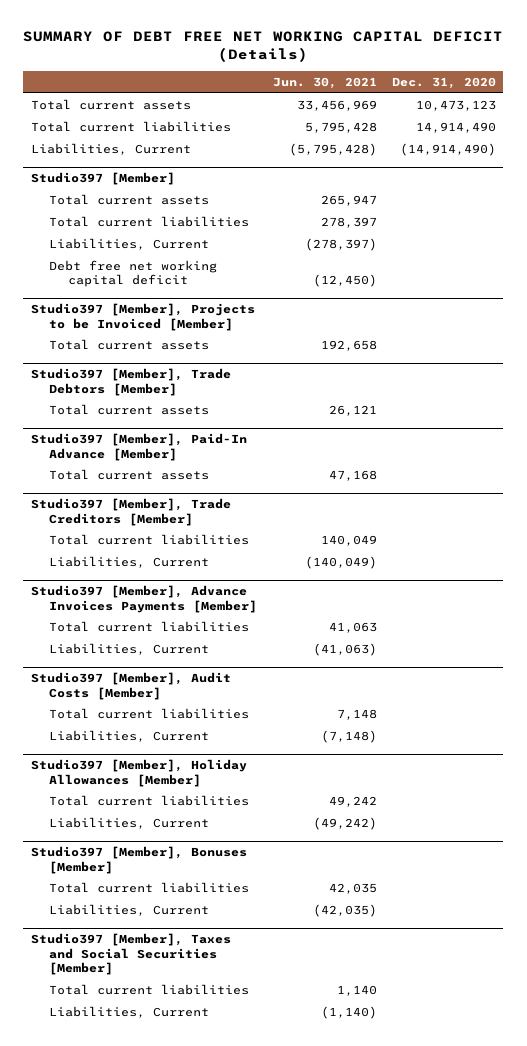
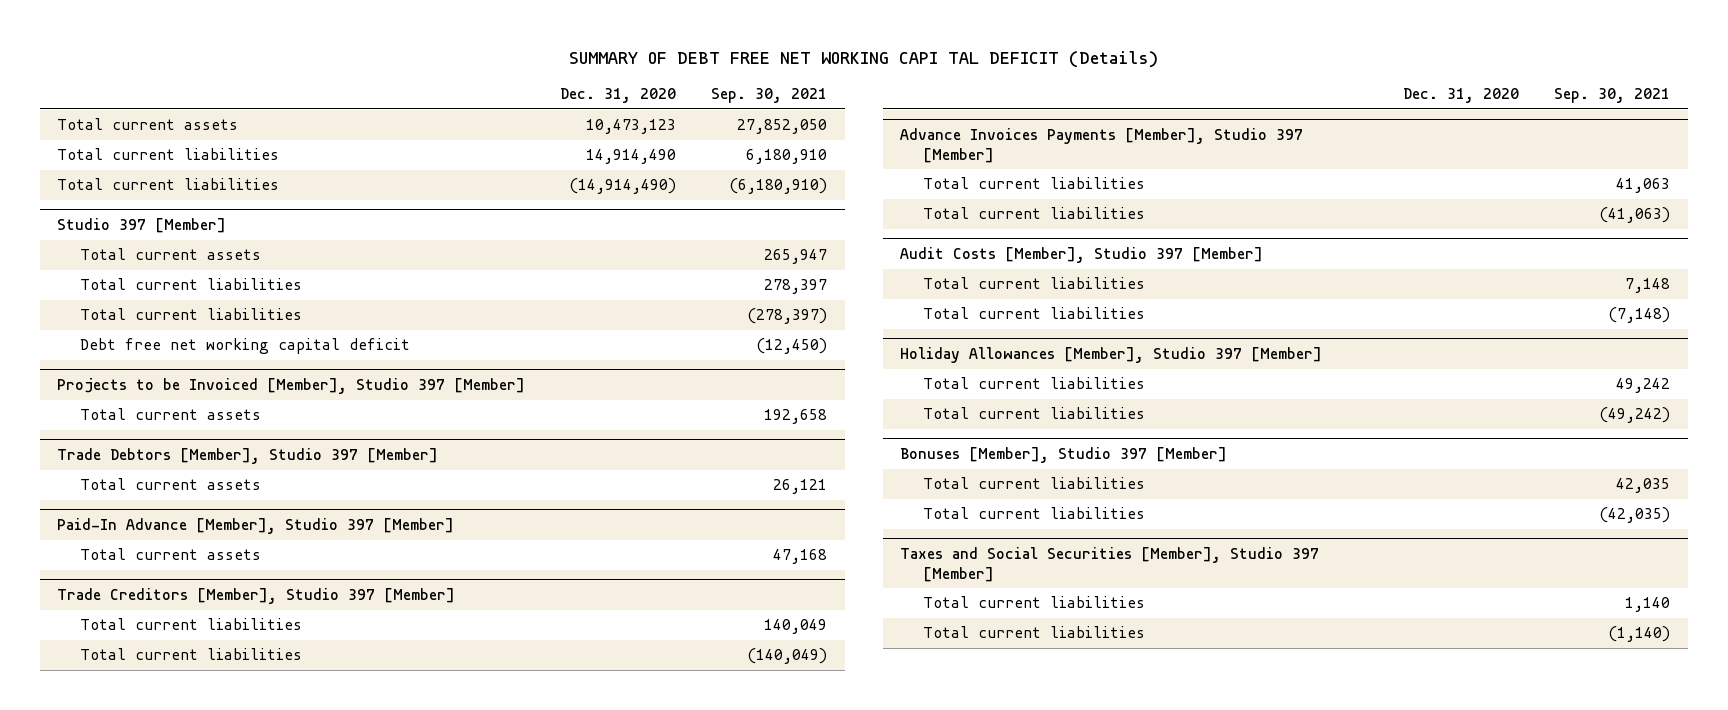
- SUMMARY OF DEBT FREE NET WORKING CAPITAL DEFICIT (Details)
+ SUMMARY OF DEBT FREE NET WORKING CAPI TAL DEFICIT (Details)
- | Jun. 30, 2021 | Dec. 31, 2020
+ | Dec. 31, 2020 | Sep. 30, 2021
- Liabilities, Current | (5,795,428) | (14,914,490)
- Studio397 [Member]
+ Total current liabilities | (14,914,490) | (6,180,910)
+ Studio 397 [Member]
- Liabilities, Current | (278,397) |
+ Total current liabilities | | (278,397)
- Studio397 [Member], Projects to be Invoiced [Member]
+ Projects to be Invoiced [Member], Studio 397 [Member]
- Studio397 [Member], Trade Debtors [Member]
- Total current assets | 26,121 |
- Studio397 [Member], Paid-In Advance [Member]
+ Trade Debtors [Member], Studio 397 [Member]
+ Total current assets | | 26,121
+ Paid-In Advance [Member], Studio 397 [Member]
- Studio397 [Member], Trade Creditors [Member]
- Total current liabilities | 140,049 |
- Liabilities, Current | (140,049) |
- Studio397 [Member], Advance Invoices Payments [Member]
+ Trade Creditors [Member], Studio 397 [Member]
+ Total current liabilities | | 140,049
+ Total current liabilities | | (140,049)
+ Advance Invoices Payments [Member], Studio 397 [Member]
- Liabilities, Current | (41,063) |
- Studio397 [Member], Audit Costs [Member]
- Total current liabilities | 7,148 |
- Liabilities, Current | (7,148) |
- Studio397 [Member], Holiday Allowances [Member]
- Total current liabilities | 49,242 |
- Liabilities, Current | (49,242) |
- Studio397 [Member], Bonuses [Member]
- Total current liabilities | 42,035 |
- Liabilities, Current | (42,035) |
- Studio397 [Member], Taxes and Social Securities [Member]
+ Total current liabilities | | (41,063)
+ Audit Costs [Member], Studio 397 [Member]
+ Total current liabilities | | 7,148
+ Total current liabilities | | (7,148)
+ Holiday Allowances [Member], Studio 397 [Member]
+ Total current liabilities | | 49,242
+ Total current liabilities | | (49,242)
+ Bonuses [Member], Studio 397 [Member]
+ Total current liabilities | | 42,035
+ Total current liabilities | | (42,035)
+ Taxes and Social Securities [Member], Studio 397 [Member]
- Liabilities, Current | (1,140) |
+ Total current liabilities | | (1,140)

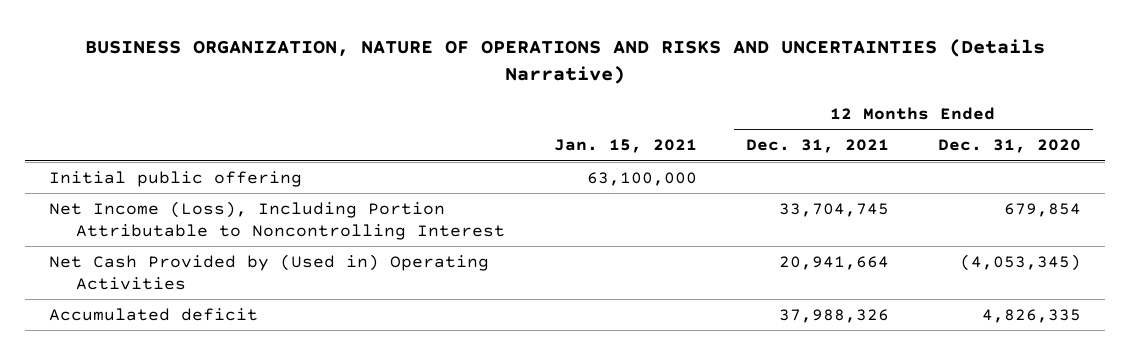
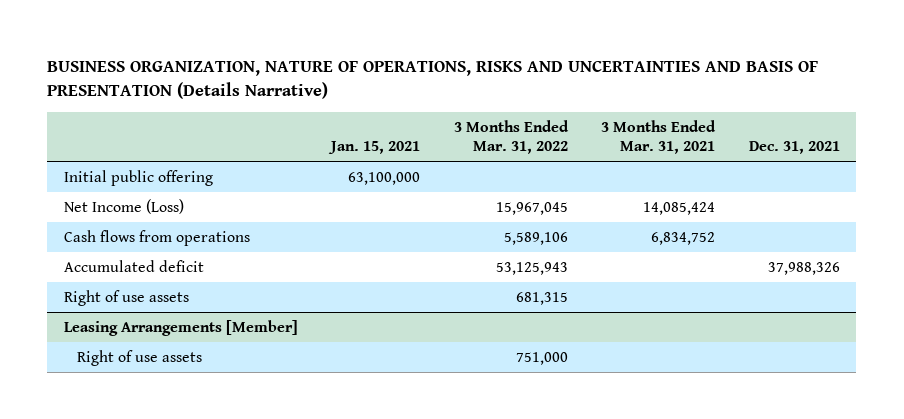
- BUSINESS ORGANIZATION, NATURE OF OPERATIONS AND RISKS AND UNCERTAINTIES (Details Narrative)
+ BUSINESS ORGANIZATION, NATURE OF OPERATIONS, RISKS AND UNCERTAINTIES AND BASIS OF PRESENTATION (Details Narrative)
- | Jan. 15, 2021 | 12 Months Ended Dec. 31, 2021 | 12 Months Ended Dec. 31, 2020
+ | Jan. 15, 2021 | 3 Months Ended Mar. 31, 2022 | 3 Months Ended Mar. 31, 2021 | Dec. 31, 2021
- Net Income (Loss), Including Portion Attributable to Noncontrolling Interest | | 33,704,745 | 679,854
- Net Cash Provided by (Used in) Operating Activities | | 20,941,664 | (4,053,345)
+ Net Income (Loss) | | 15,967,045 | 14,085,424 |
+ Cash flows from operations | | 5,589,106 | 6,834,752 |
+ Right of use assets | | 681,315 | |
+ Leasing Arrangements [Member]
+ Right of use assets | | 751,000 | |

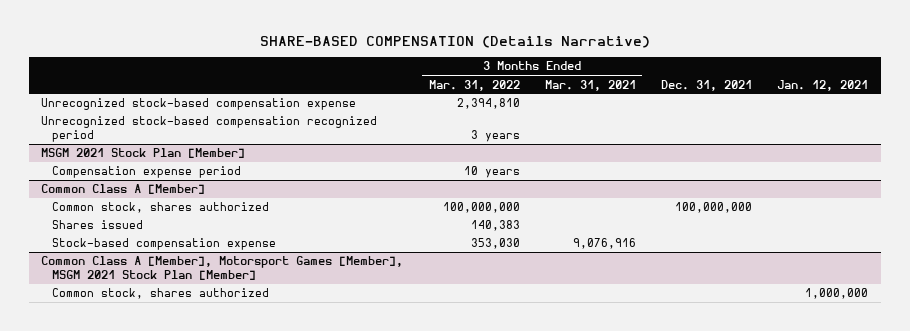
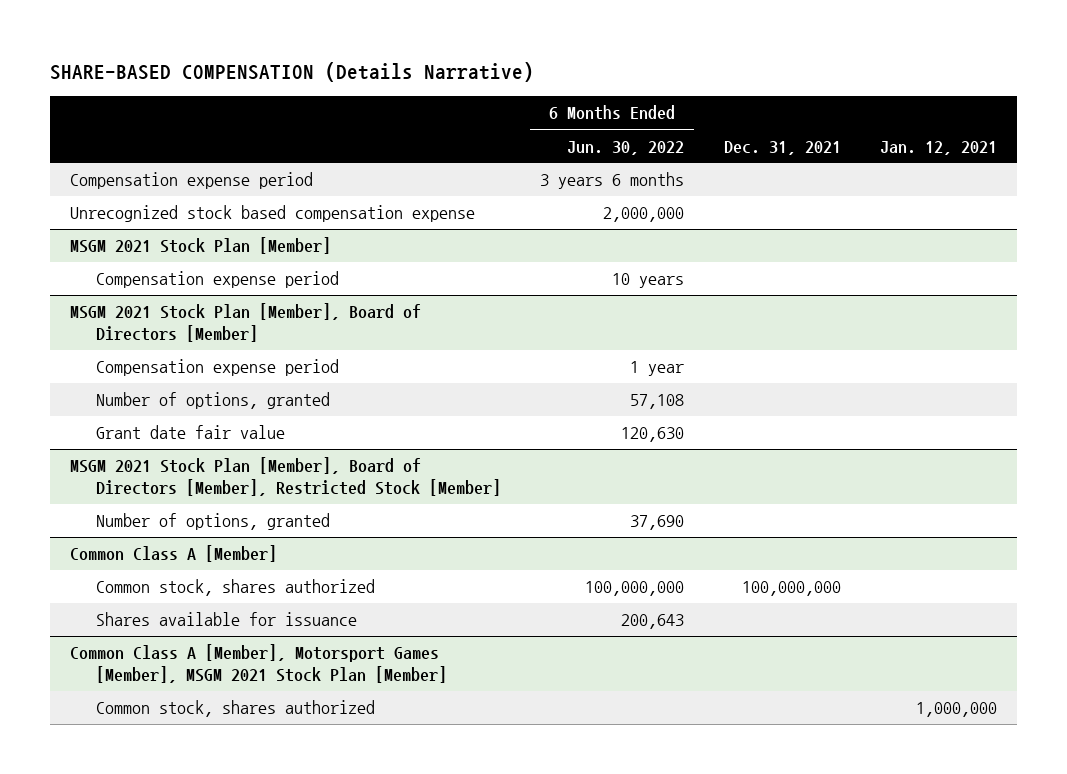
- | 3 Months Ended Mar. 31, 2022 | 3 Months Ended Mar. 31, 2021 | Dec. 31, 2021 | Jan. 12, 2021
+ | 6 Months Ended Jun. 30, 2022 | Dec. 31, 2021 | Jan. 12, 2021
- Unrecognized stock-based compensation expense | 2,394,810 | | |
- Unrecognized stock-based compensation recognized period | 3 years | | |
+ Compensation expense period | 3 years 6 months | |
+ Unrecognized stock based compensation expense | 2,000,000 | |
+ MSGM 2021 Stock Plan [Member], Board of Directors [Member]
+ Compensation expense period | 1 year | |
+ Number of options, granted | 57,108 | |
+ Grant date fair value | 120,630 | |
+ MSGM 2021 Stock Plan [Member], Board of Directors [Member], Restricted Stock [Member]
+ Number of options, granted | 37,690 | |
@ Common Class A [Member]
- Shares issued | 140,383 | | |
- Stock-based compensation expense | 353,030 | 9,076,916 | |
+ Shares available for issuance | 200,643 | |

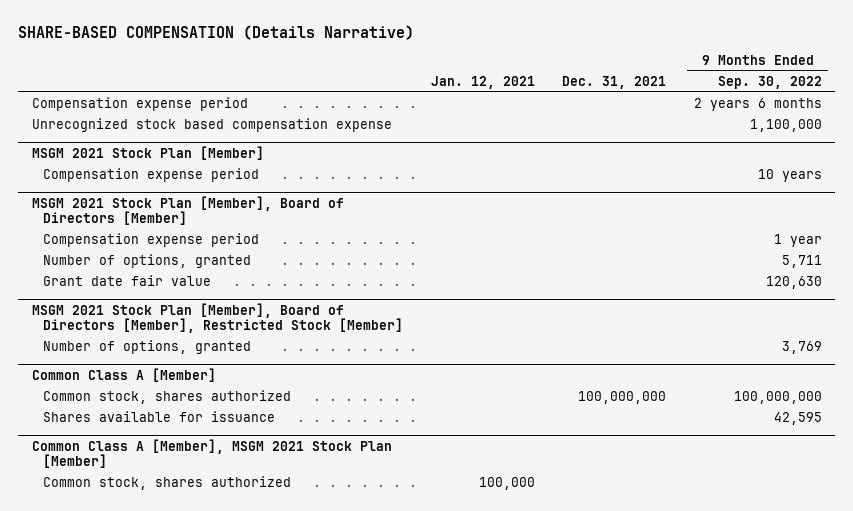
- | 6 Months Ended Jun. 30, 2022 | Dec. 31, 2021 | Jan. 12, 2021
+ | Jan. 12, 2021 | Dec. 31, 2021 | 9 Months Ended Sep. 30, 2022
- Common Class A [Member], Motorsport Games [Member], MSGM 2021 Stock Plan [Member]
- Common stock, shares authorized | | | 1,000,000
+ Common Class A [Member], MSGM 2021 Stock Plan [Member]
+ Common stock, shares authorized | 100,000 | |

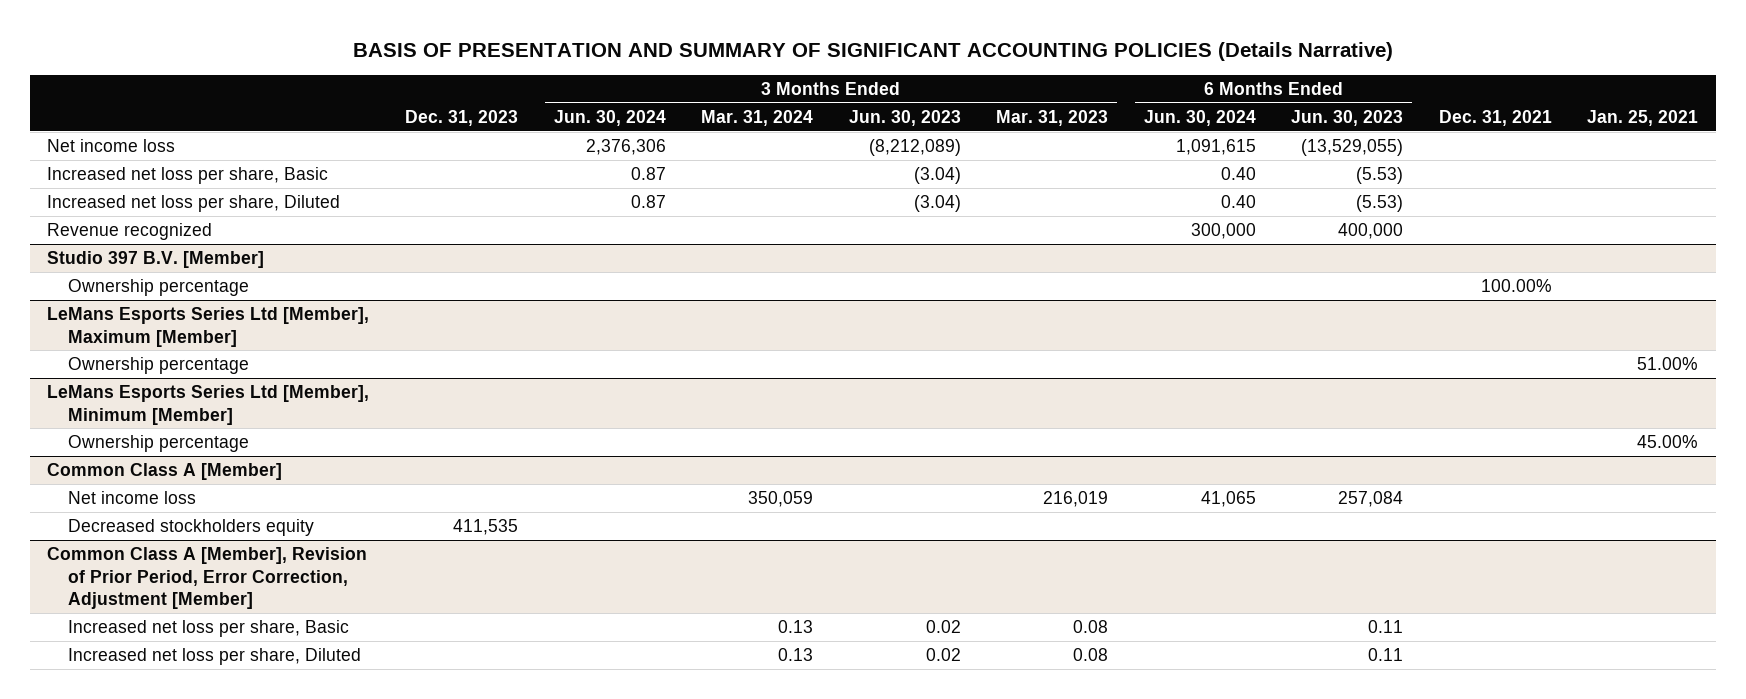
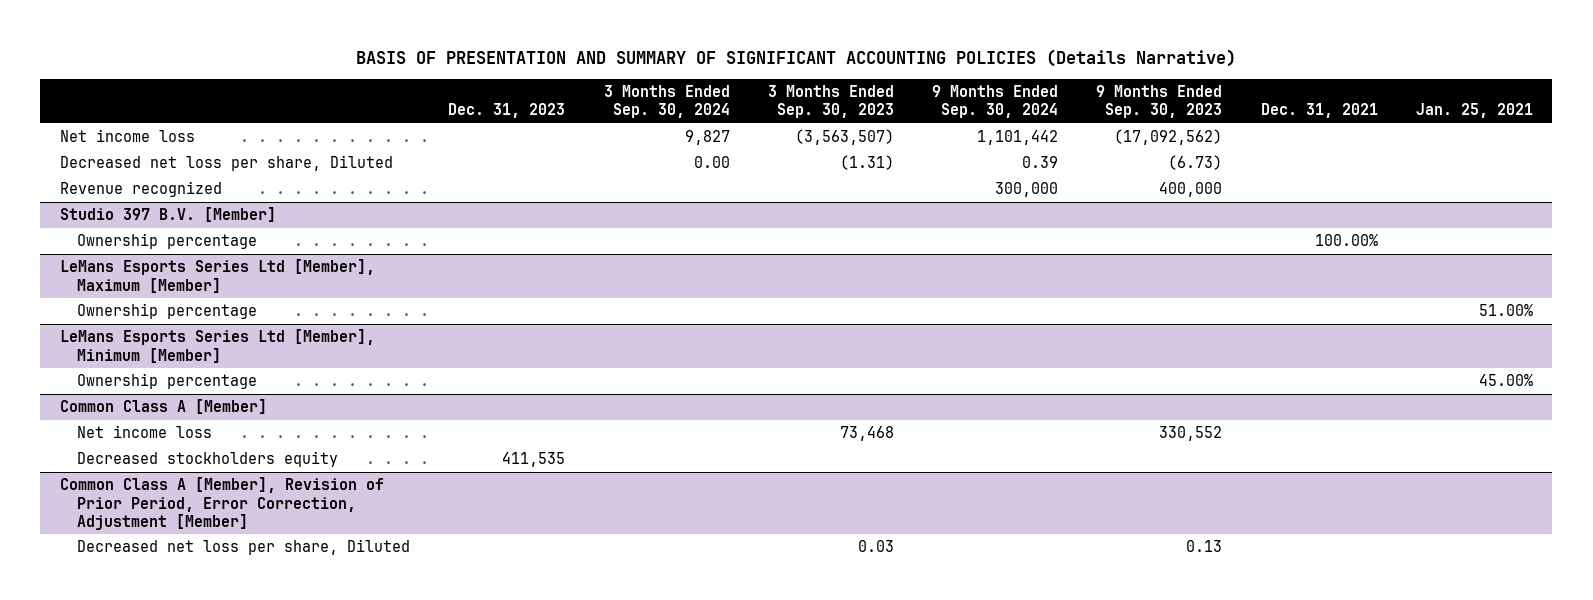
- | Dec. 31, 2023 | 3 Months Ended Jun. 30, 2024 | 3 Months Ended Mar. 31, 2024 | 3 Months Ended Jun. 30, 2023 | 3 Months Ended Mar. 31, 2023 | 6 Months Ended Jun. 30, 2024 | 6 Months Ended Jun. 30, 2023 | Dec. 31, 2021 | Jan. 25, 2021
+ | Dec. 31, 2023 | 3 Months Ended Sep. 30, 2024 | 3 Months Ended Sep. 30, 2023 | 9 Months Ended Sep. 30, 2024 | 9 Months Ended Sep. 30, 2023 | Dec. 31, 2021 | Jan. 25, 2021
- Increased net loss per share, Basic | | 0.87 | | (3.04) | | 0.40 | (5.53) | |
- Increased net loss per share, Diluted | | 0.87 | | (3.04) | | 0.40 | (5.53) | |
+ Decreased net loss per share, Diluted | | 0.00 | (1.31) | 0.39 | (6.73) | |
@ Common Class A [Member], Revision of Prior Period, Error Correction, Adjustment [Member]
- Increased net loss per share, Basic | | | 0.13 | 0.02 | 0.08 | | 0.11 | |
- Increased net loss per share, Diluted | | | 0.13 | 0.02 | 0.08 | | 0.11 | |
+ Decreased net loss per share, Diluted | | | 0.03 | | 0.13 | |

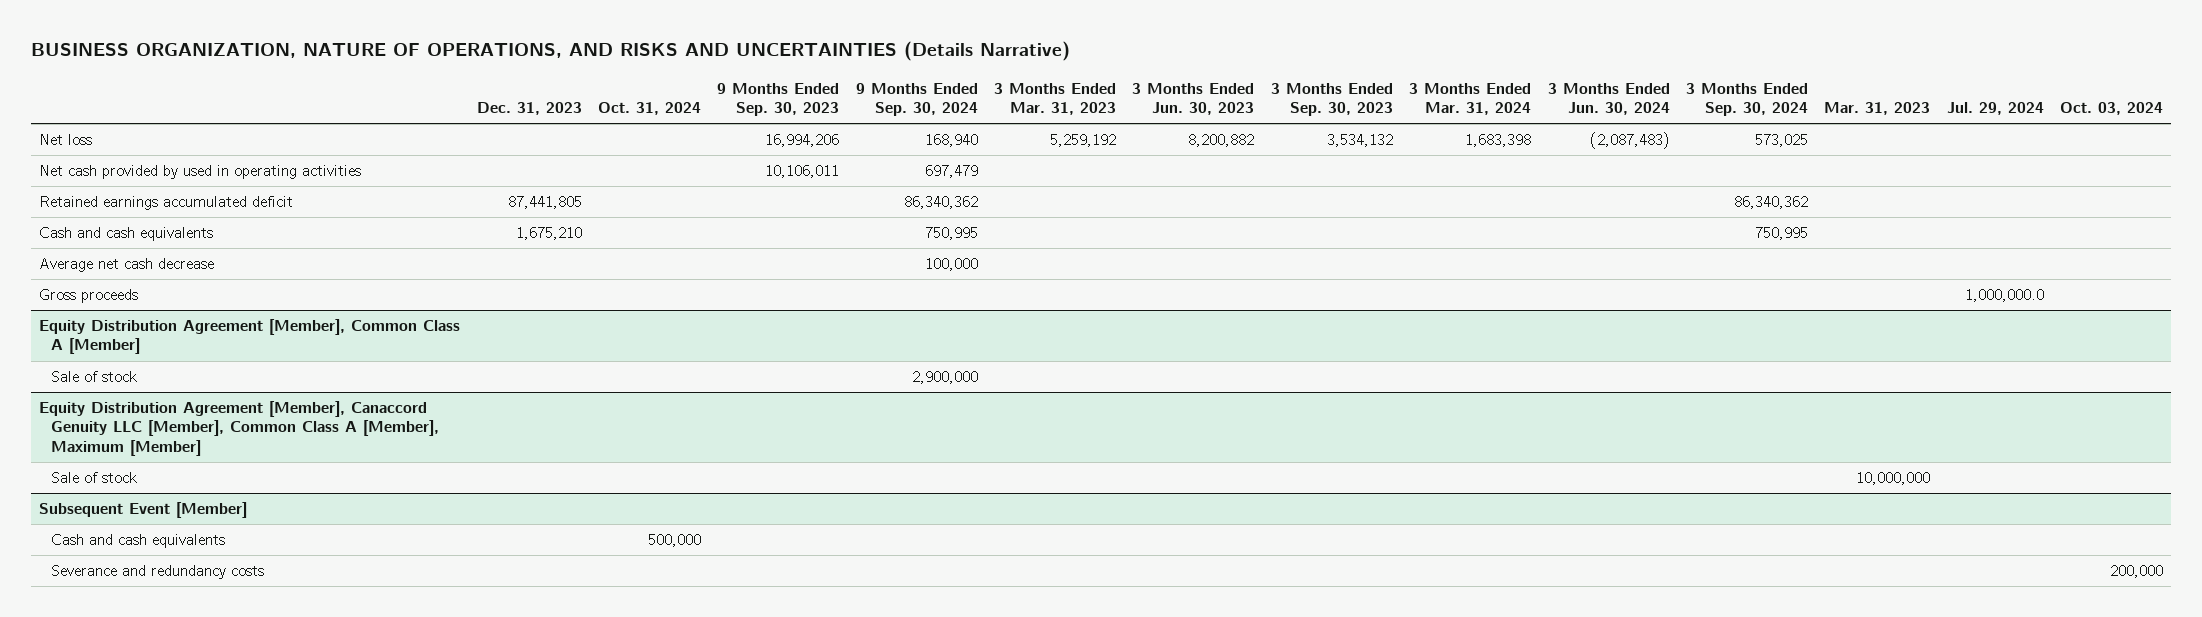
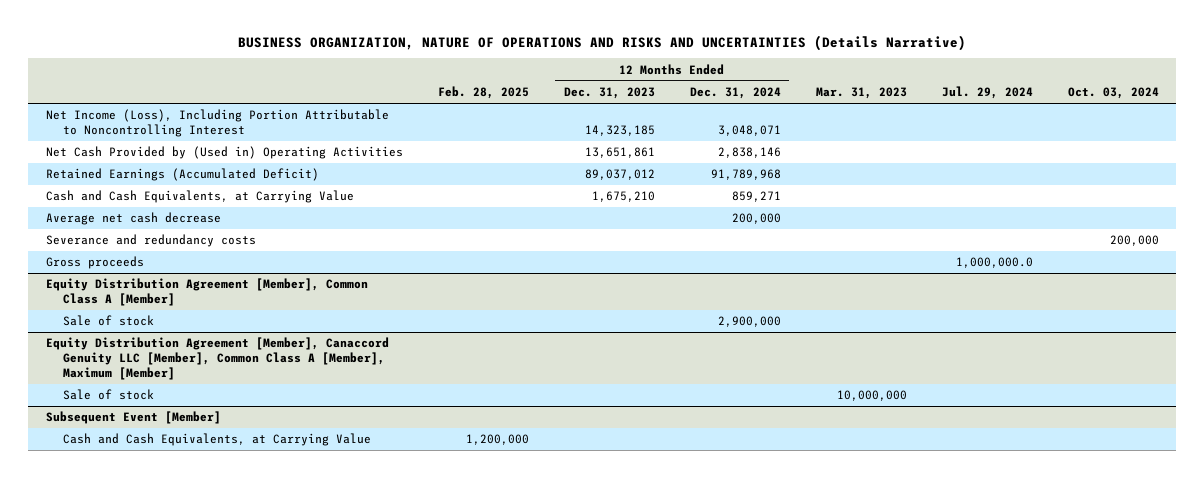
- BUSINESS ORGANIZATION, NATURE OF OPERATIONS, AND RISKS AND UNCERTAINTIES (Details Narrative)
+ BUSINESS ORGANIZATION, NATURE OF OPERATIONS AND RISKS AND UNCERTAINTIES (Details Narrative)
- | Dec. 31, 2023 | Oct. 31, 2024 | 9 Months Ended Sep. 30, 2023 | 9 Months Ended Sep. 30, 2024 | 3 Months Ended Mar. 31, 2023 | 3 Months Ended Jun. 30, 2023 | 3 Months Ended Sep. 30, 2023 | 3 Months Ended Mar. 31, 2024 | 3 Months Ended Jun. 30, 2024 | 3 Months Ended Sep. 30, 2024 | Mar. 31, 2023 | Jul. 29, 2024 | Oct. 03, 2024
+ | Feb. 28, 2025 | 12 Months Ended Dec. 31, 2023 | 12 Months Ended Dec. 31, 2024 | Mar. 31, 2023 | Jul. 29, 2024 | Oct. 03, 2024
- Net loss | | | 16,994,206 | 168,940 | 5,259,192 | 8,200,882 | 3,534,132 | 1,683,398 | (2,087,483) | 573,025 | | |
- Net cash provided by used in operating activities | | | 10,106,011 | 697,479 | | | | | | | | |
- Retained earnings accumulated deficit | 87,441,805 | | | 86,340,362 | | | | | | 86,340,362 | | |
- Cash and cash equivalents | 1,675,210 | | | 750,995 | | | | | | 750,995 | | |
+ Net Income (Loss), Including Portion Attributable to Noncontrolling Interest | | 14,323,185 | 3,048,071 | | |
+ Net Cash Provided by (Used in) Operating Activities | | 13,651,861 | 2,838,146 | | |
+ Retained Earnings (Accumulated Deficit) | | 89,037,012 | 91,789,968 | | |
+ Cash and Cash Equivalents, at Carrying Value | | 1,675,210 | 859,271 | | |
+ Severance and redundancy costs | | | | | | 200,000
@ Subsequent Event [Member]
- Cash and cash equivalents | | 500,000 | | | | | | | | | | |
- Severance and redundancy costs | | | | | | | | | | | | | 200,000
+ Cash and Cash Equivalents, at Carrying Value | 1,200,000 | | | | |

